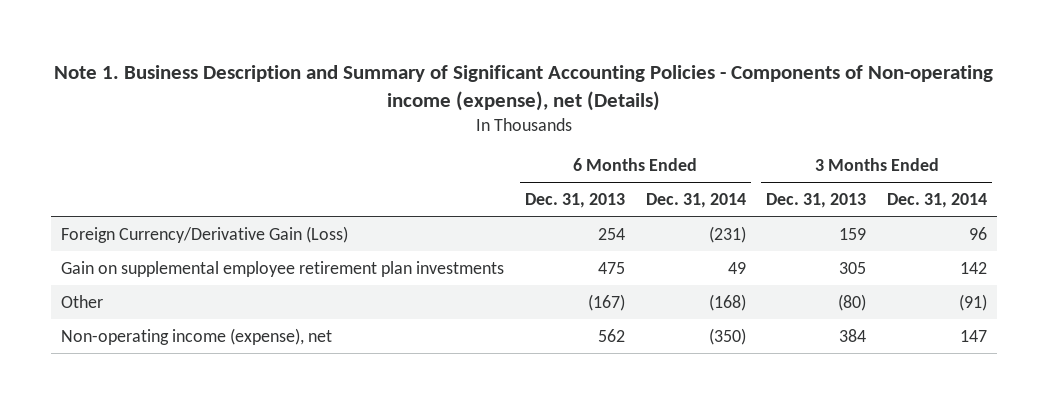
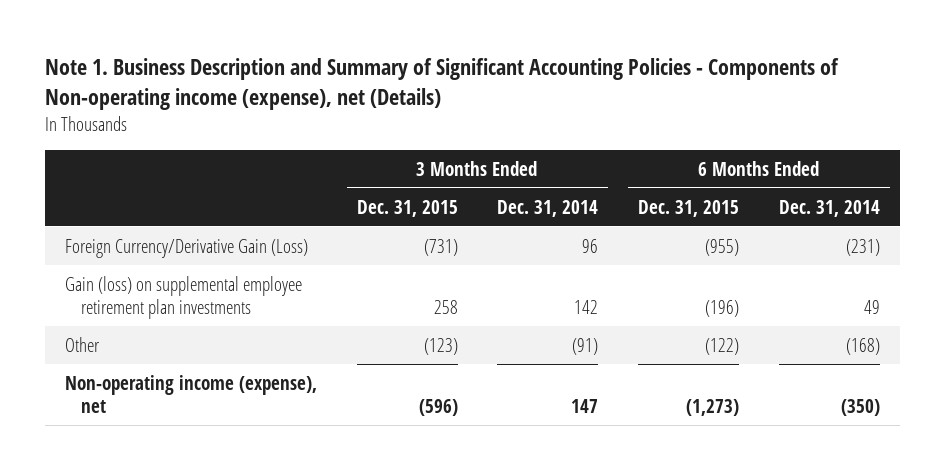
- | 6 Months Ended Dec. 31, 2013 | 6 Months Ended Dec. 31, 2014 | 3 Months Ended Dec. 31, 2013 | 3 Months Ended Dec. 31, 2014
+ | 3 Months Ended Dec. 31, 2015 | 3 Months Ended Dec. 31, 2014 | 6 Months Ended Dec. 31, 2015 | 6 Months Ended Dec. 31, 2014
- Gain on supplemental employee retirement plan investments | 475 | 49 | 305 | 142
+ Gain (loss) on supplemental employee retirement plan investments | 258 | 142 | (196) | 49

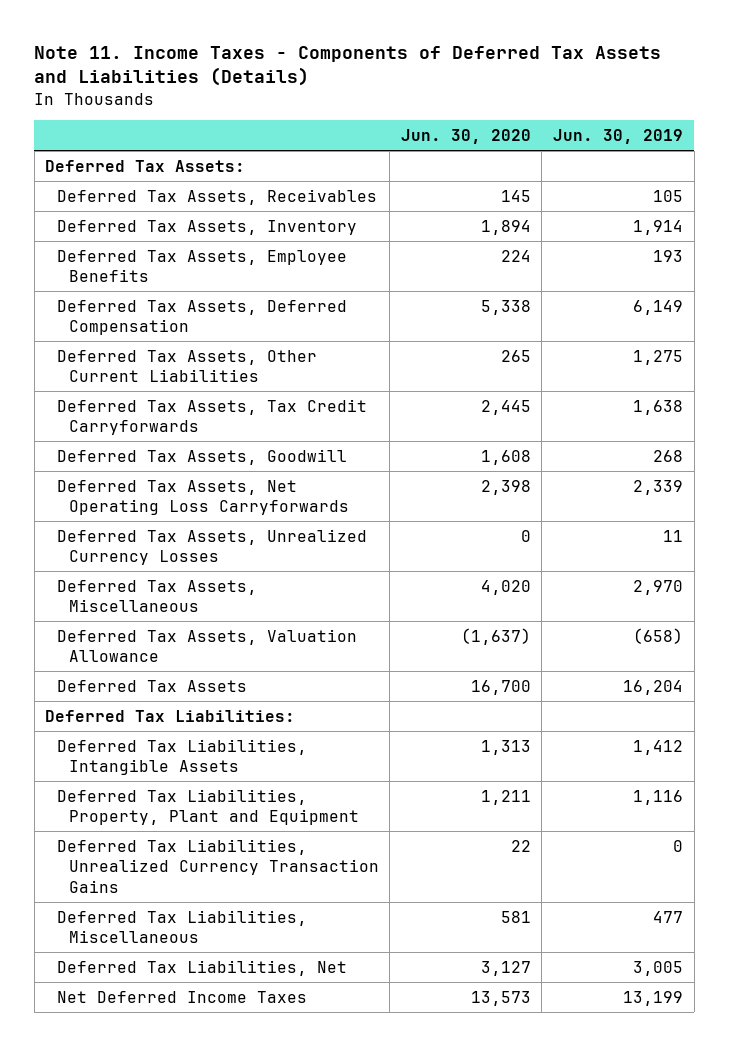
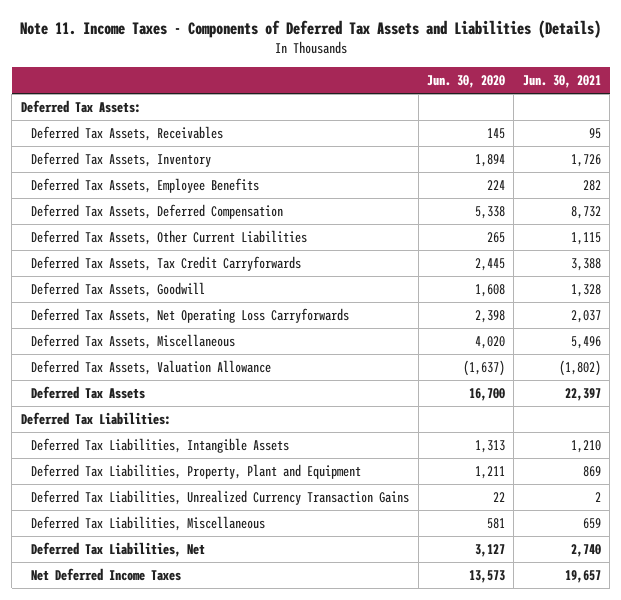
- | Jun. 30, 2020 | Jun. 30, 2019
+ | Jun. 30, 2020 | Jun. 30, 2021
- Deferred Tax Assets, Unrealized Currency Losses | 0 | 11

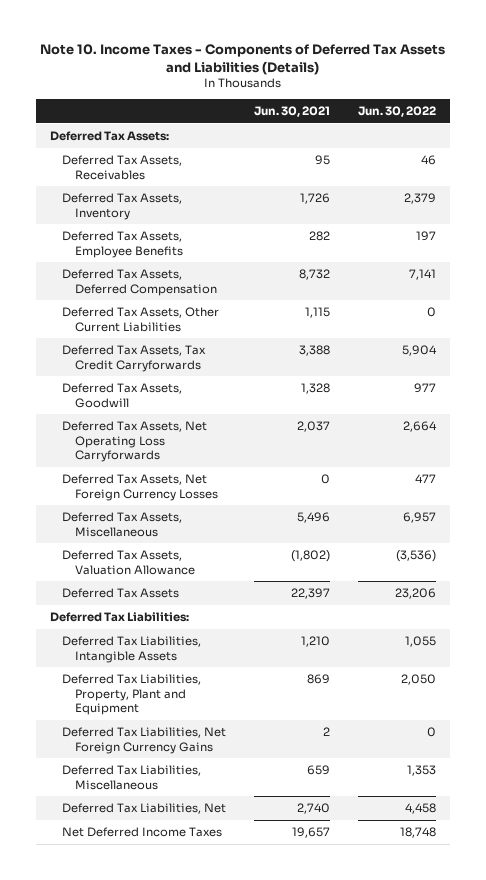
- Note 11. Income Taxes - Components of Deferred Tax Assets and Liabilities (Details)
+ Note 10. Income Taxes - Components of Deferred Tax Assets and Liabilities (Details)
- | Jun. 30, 2020 | Jun. 30, 2021
+ | Jun. 30, 2021 | Jun. 30, 2022
+ Deferred Tax Assets, Net Foreign Currency Losses | 0 | 477
- Deferred Tax Liabilities, Unrealized Currency Transaction Gains | 22 | 2
+ Deferred Tax Liabilities, Net Foreign Currency Gains | 2 | 0

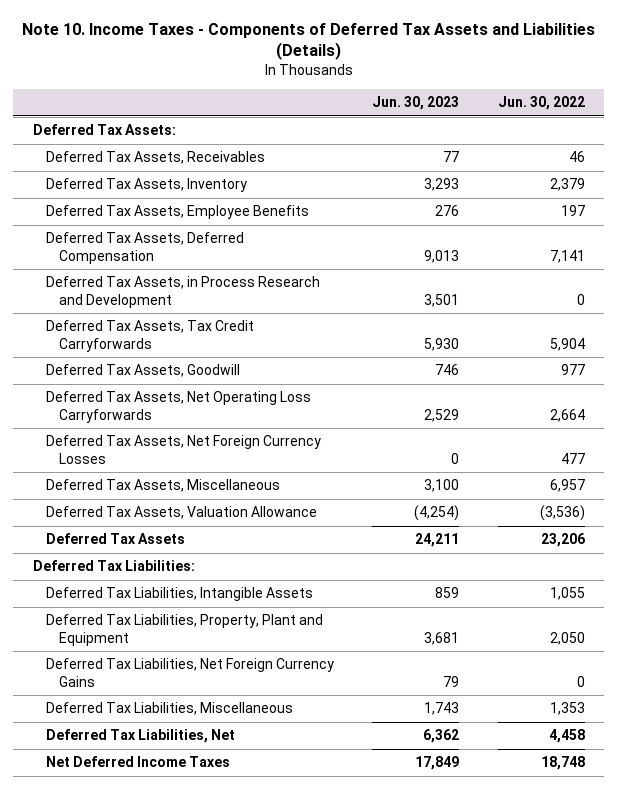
- | Jun. 30, 2021 | Jun. 30, 2022
+ | Jun. 30, 2023 | Jun. 30, 2022
- Deferred Tax Assets, Other Current Liabilities | 1,115 | 0
+ Deferred Tax Assets, in Process Research and Development | 3,501 | 0

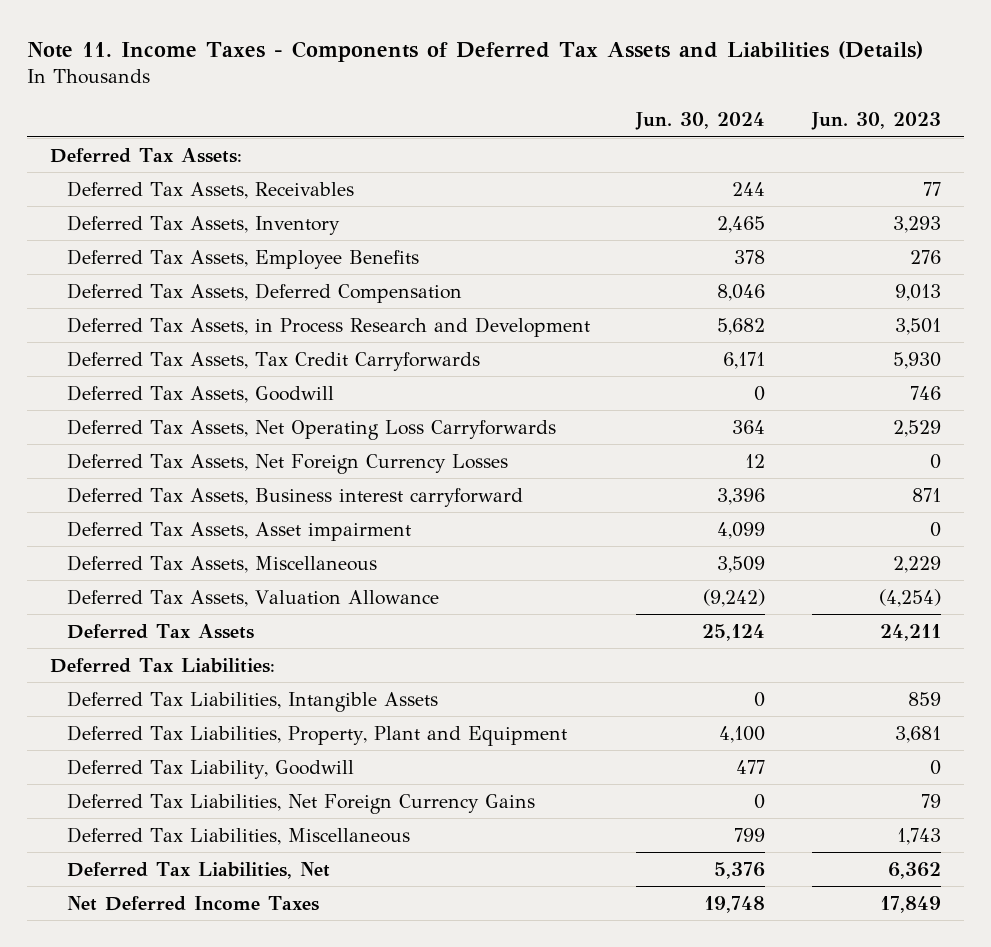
- Note 10. Income Taxes - Components of Deferred Tax Assets and Liabilities (Details)
+ Note 11. Income Taxes - Components of Deferred Tax Assets and Liabilities (Details)
- | Jun. 30, 2023 | Jun. 30, 2022
+ | Jun. 30, 2024 | Jun. 30, 2023
- Deferred Tax Assets, Miscellaneous | 3,100 | 6,957
+ Deferred Tax Assets, Business interest carryforward | 3,396 | 871
+ Deferred Tax Assets, Asset impairment | 4,099 | 0
+ Deferred Tax Assets, Miscellaneous | 3,509 | 2,229
+ Deferred Tax Liability, Goodwill | 477 | 0

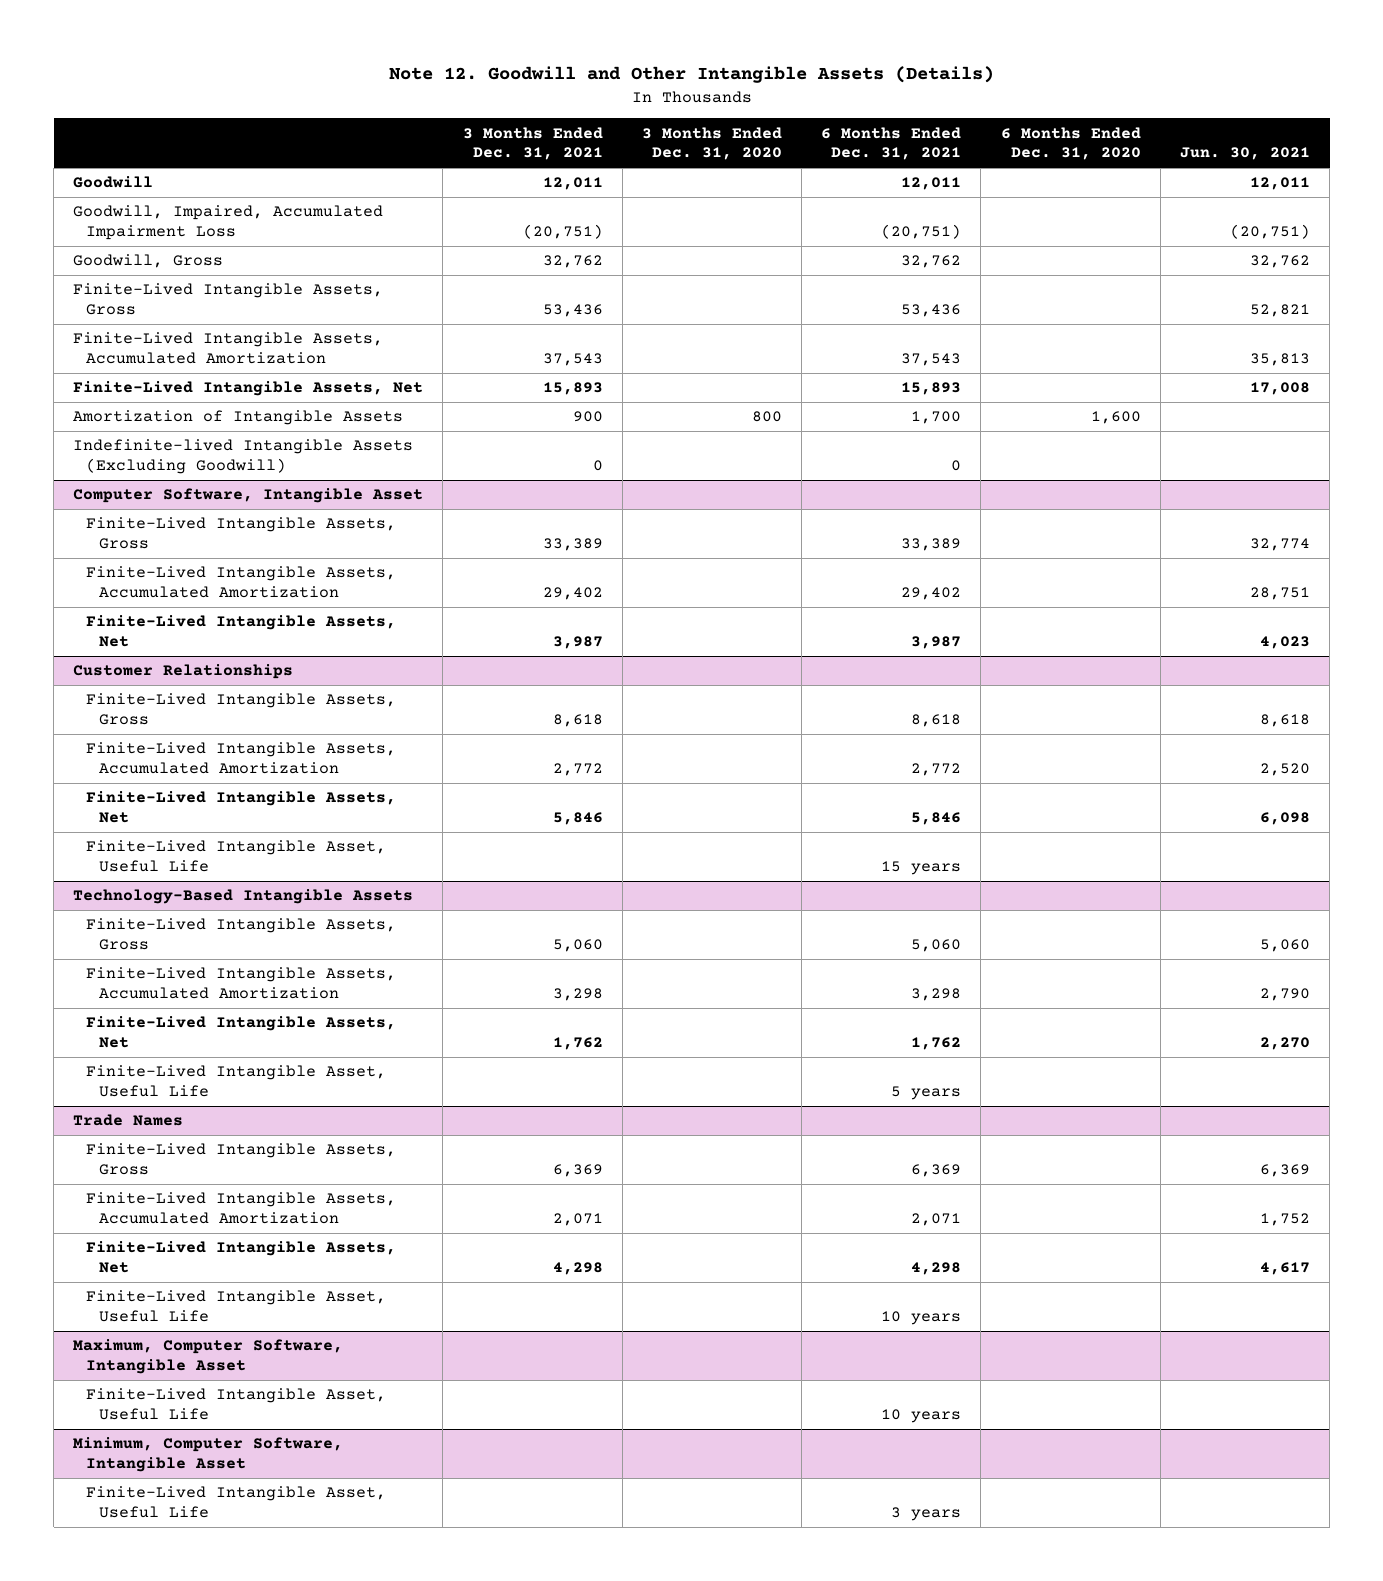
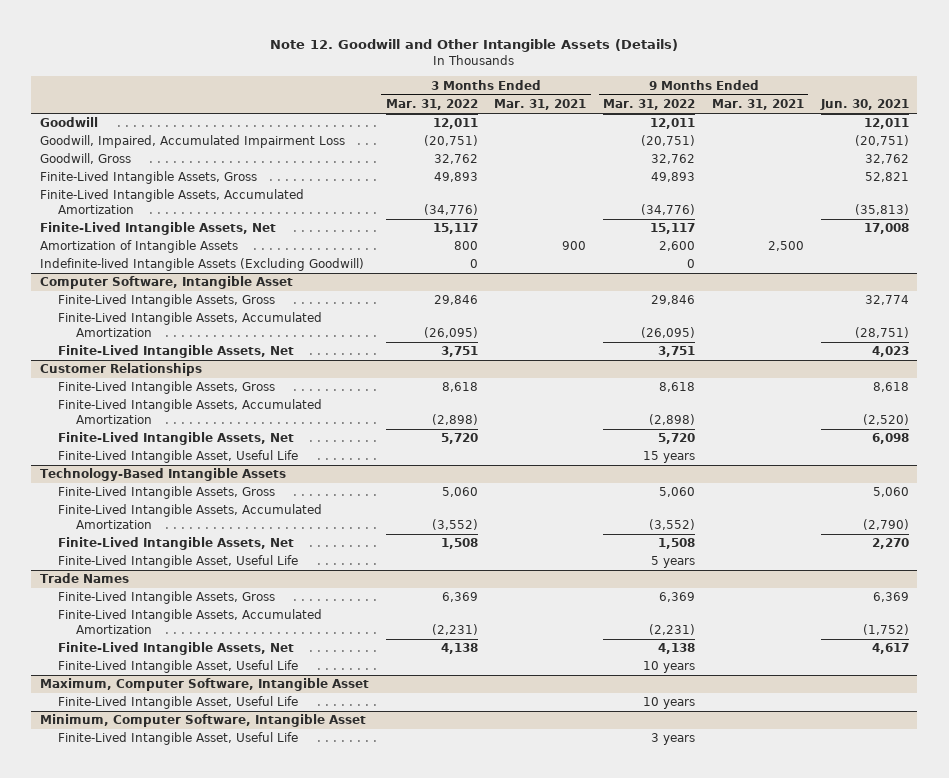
- | 3 Months Ended Dec. 31, 2021 | 3 Months Ended Dec. 31, 2020 | 6 Months Ended Dec. 31, 2021 | 6 Months Ended Dec. 31, 2020 | Jun. 30, 2021
+ | 3 Months Ended Mar. 31, 2022 | 3 Months Ended Mar. 31, 2021 | 9 Months Ended Mar. 31, 2022 | 9 Months Ended Mar. 31, 2021 | Jun. 30, 2021
- Finite-Lived Intangible Assets, Accumulated Amortization | 37,543 | | 37,543 | | 35,813
+ Finite-Lived Intangible Assets, Accumulated Amortization | (34,776) | | (34,776) | | (35,813)
@ Computer Software, Intangible Asset
- Finite-Lived Intangible Assets, Accumulated Amortization | 29,402 | | 29,402 | | 28,751
+ Finite-Lived Intangible Assets, Accumulated Amortization | (26,095) | | (26,095) | | (28,751)
@ Customer Relationships
- Finite-Lived Intangible Assets, Accumulated Amortization | 2,772 | | 2,772 | | 2,520
+ Finite-Lived Intangible Assets, Accumulated Amortization | (2,898) | | (2,898) | | (2,520)
@ Technology-Based Intangible Assets
- Finite-Lived Intangible Assets, Accumulated Amortization | 3,298 | | 3,298 | | 2,790
+ Finite-Lived Intangible Assets, Accumulated Amortization | (3,552) | | (3,552) | | (2,790)
@ Trade Names
- Finite-Lived Intangible Assets, Accumulated Amortization | 2,071 | | 2,071 | | 1,752
+ Finite-Lived Intangible Assets, Accumulated Amortization | (2,231) | | (2,231) | | (1,752)

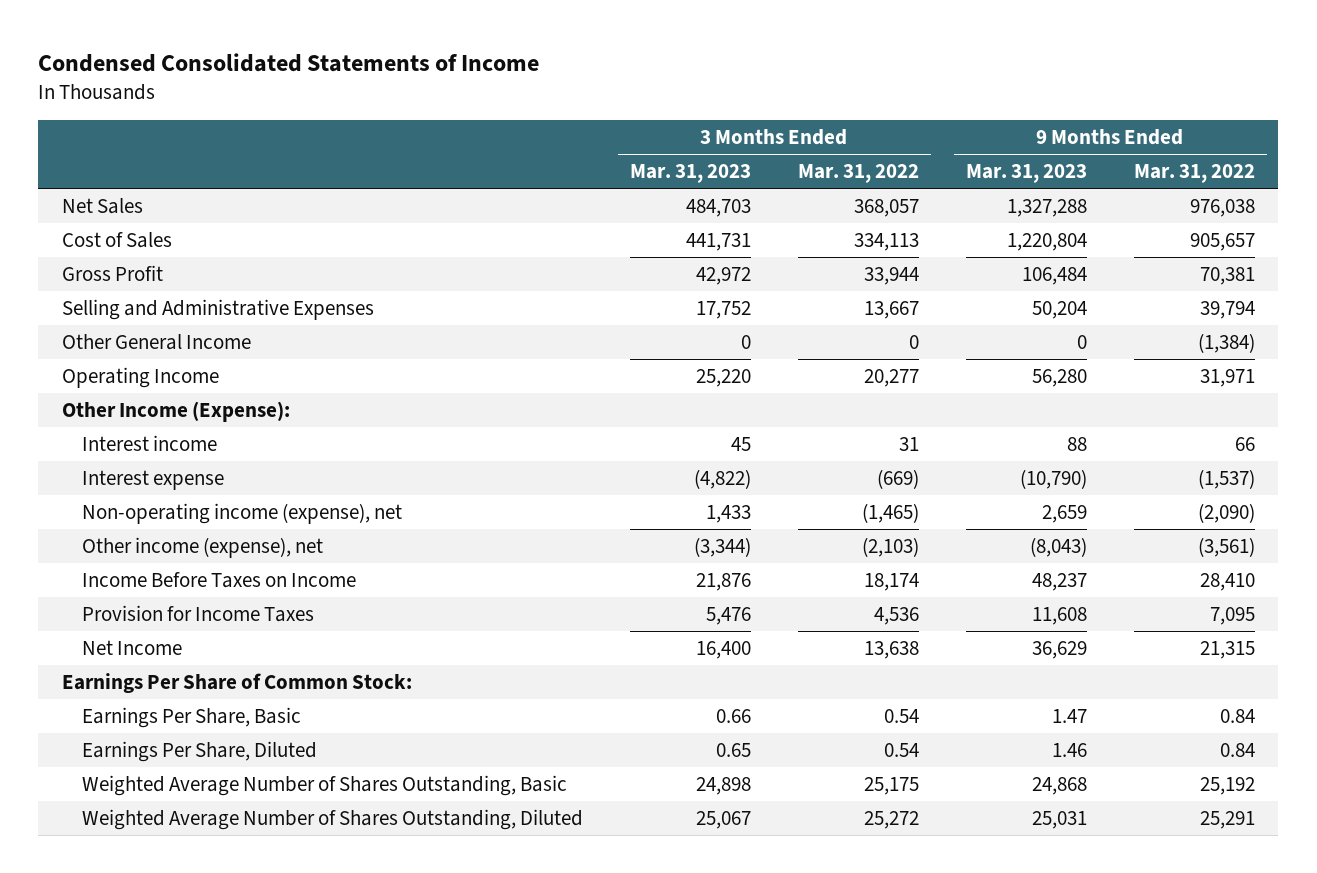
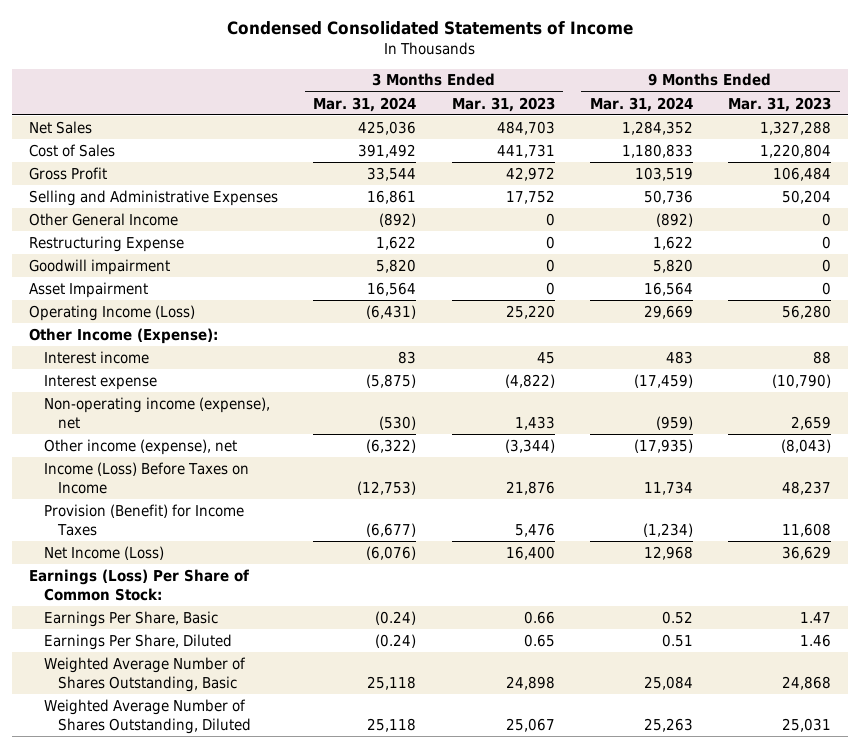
- | 3 Months Ended Mar. 31, 2023 | 3 Months Ended Mar. 31, 2022 | 9 Months Ended Mar. 31, 2023 | 9 Months Ended Mar. 31, 2022
+ | 3 Months Ended Mar. 31, 2024 | 3 Months Ended Mar. 31, 2023 | 9 Months Ended Mar. 31, 2024 | 9 Months Ended Mar. 31, 2023
- Operating Income | 25,220 | 20,277 | 56,280 | 31,971
+ Restructuring Expense | 1,622 | 0 | 1,622 | 0
+ Goodwill impairment | 5,820 | 0 | 5,820 | 0
+ Asset Impairment | 16,564 | 0 | 16,564 | 0
+ Operating Income (Loss) | (6,431) | 25,220 | 29,669 | 56,280
- Income Before Taxes on Income | 21,876 | 18,174 | 48,237 | 28,410
- Provision for Income Taxes | 5,476 | 4,536 | 11,608 | 7,095
- Net Income | 16,400 | 13,638 | 36,629 | 21,315
- Earnings Per Share of Common Stock:
+ Income (Loss) Before Taxes on Income | (12,753) | 21,876 | 11,734 | 48,237
+ Provision (Benefit) for Income Taxes | (6,677) | 5,476 | (1,234) | 11,608
+ Net Income (Loss) | (6,076) | 16,400 | 12,968 | 36,629
+ Earnings (Loss) Per Share of Common Stock:

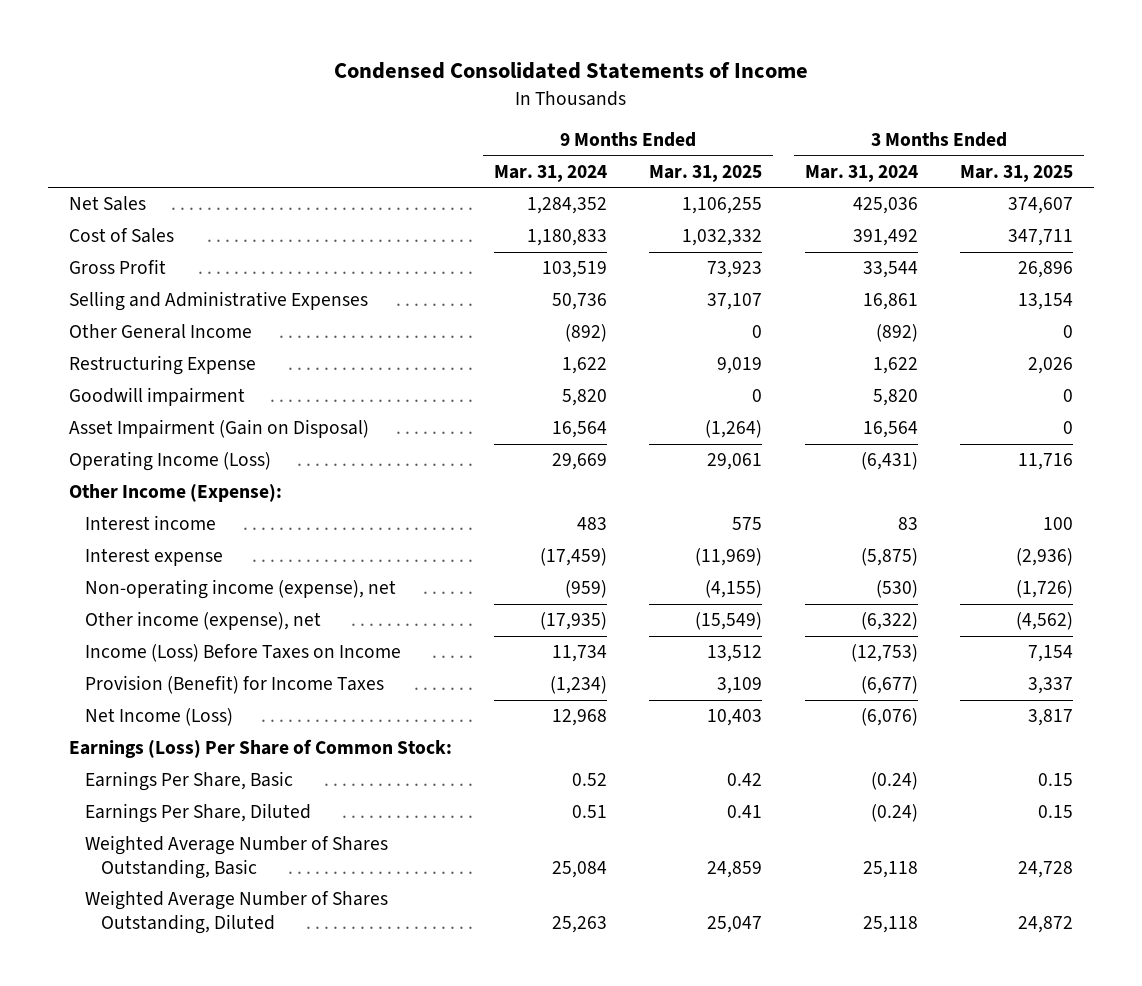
- | 3 Months Ended Mar. 31, 2024 | 3 Months Ended Mar. 31, 2023 | 9 Months Ended Mar. 31, 2024 | 9 Months Ended Mar. 31, 2023
+ | 9 Months Ended Mar. 31, 2024 | 9 Months Ended Mar. 31, 2025 | 3 Months Ended Mar. 31, 2024 | 3 Months Ended Mar. 31, 2025
- Asset Impairment | 16,564 | 0 | 16,564 | 0
+ Asset Impairment (Gain on Disposal) | 16,564 | (1,264) | 16,564 | 0

